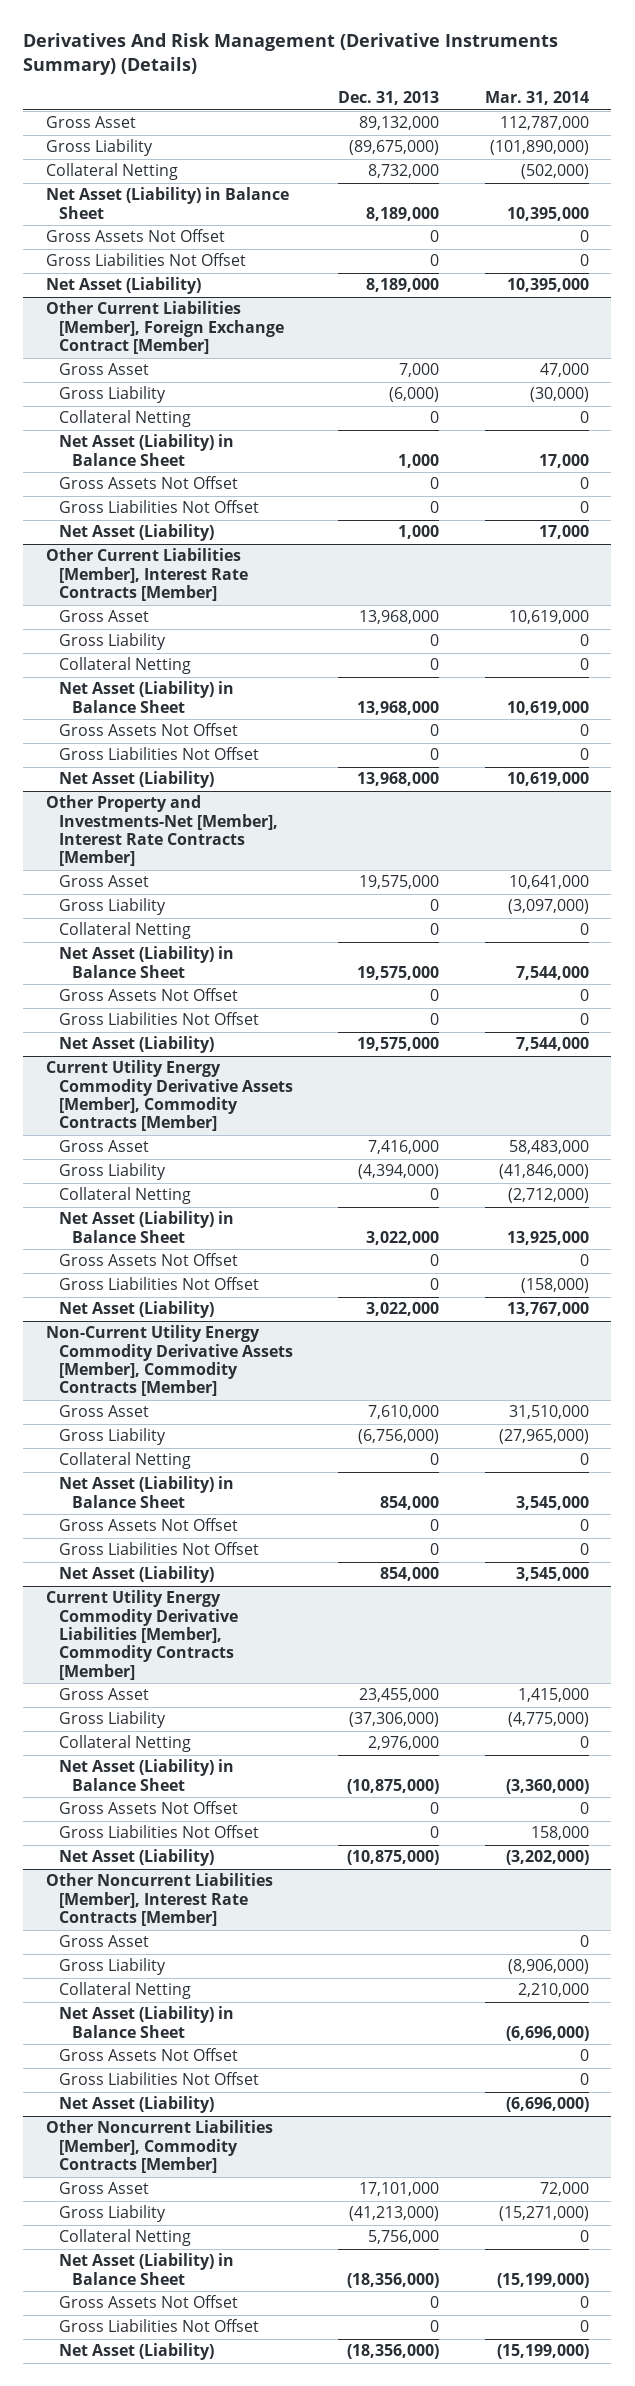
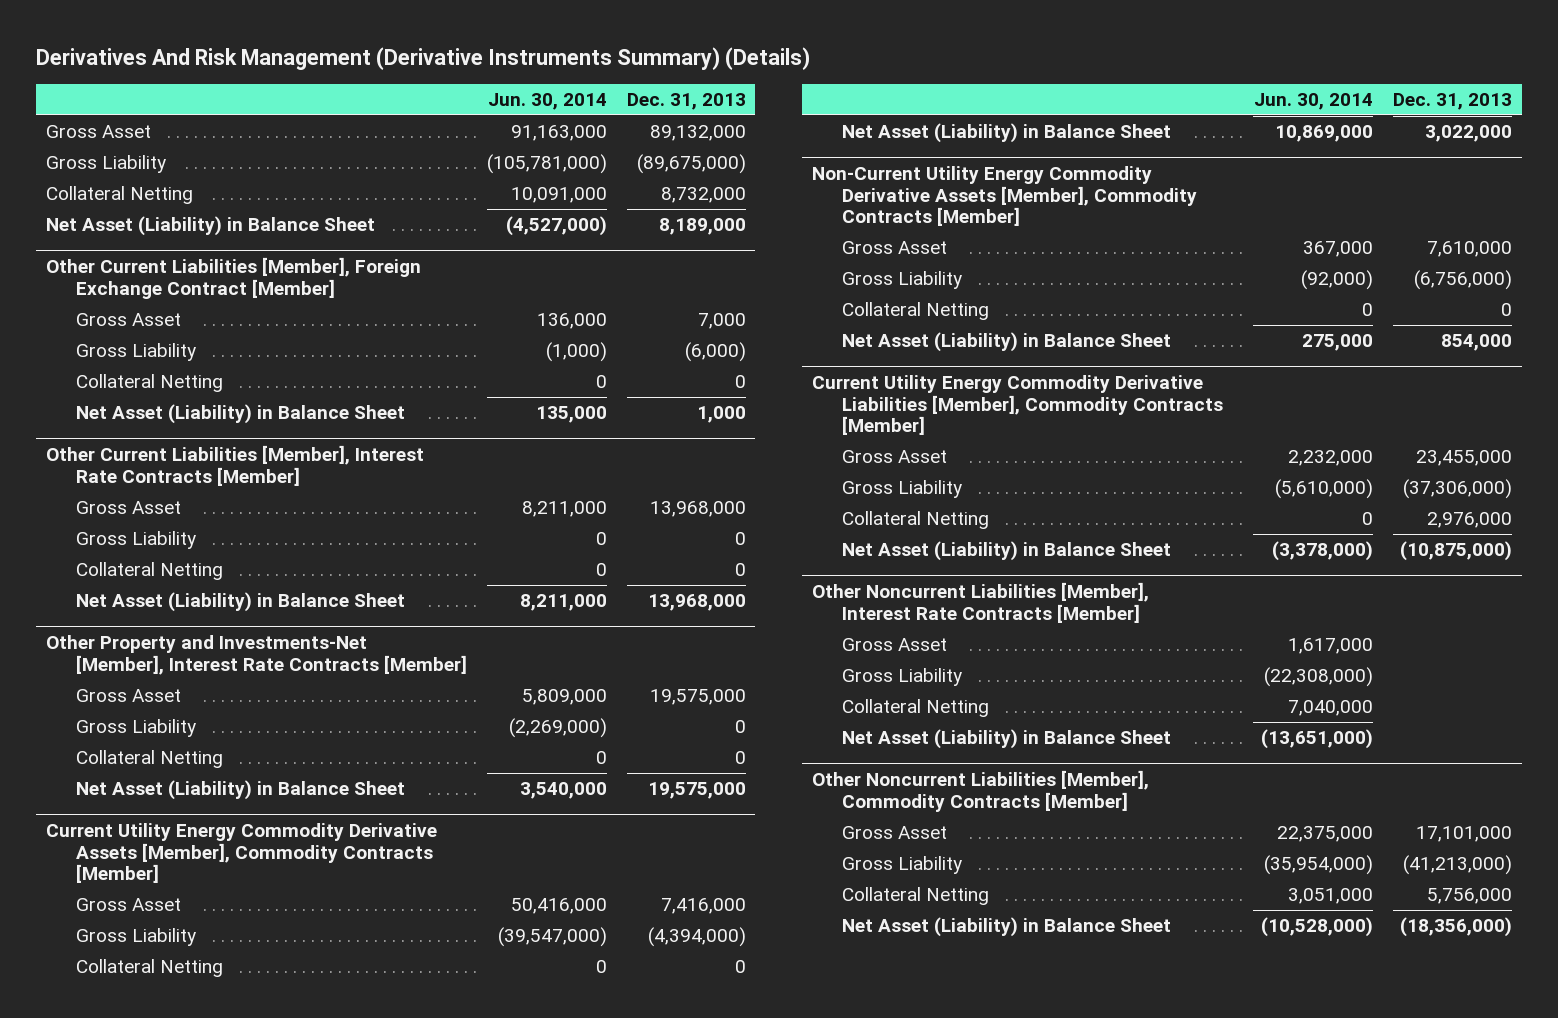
- | Dec. 31, 2013 | Mar. 31, 2014
+ | Jun. 30, 2014 | Dec. 31, 2013
- Gross Assets Not Offset | 0 | 0
- Gross Liabilities Not Offset | 0 | 0
- Net Asset (Liability) | 8,189,000 | 10,395,000
@ Other Current Liabilities [Member], Foreign Exchange Contract [Member]
- Gross Assets Not Offset | 0 | 0
- Gross Liabilities Not Offset | 0 | 0
- Net Asset (Liability) | 1,000 | 17,000
@ Other Current Liabilities [Member], Interest Rate Contracts [Member]
- Gross Assets Not Offset | 0 | 0
- Gross Liabilities Not Offset | 0 | 0
- Net Asset (Liability) | 13,968,000 | 10,619,000
@ Other Property and Investments-Net [Member], Interest Rate Contracts [Member]
- Gross Assets Not Offset | 0 | 0
- Gross Liabilities Not Offset | 0 | 0
- Net Asset (Liability) | 19,575,000 | 7,544,000
@ Current Utility Energy Commodity Derivative Assets [Member], Commodity Contracts [Member]
- Gross Assets Not Offset | 0 | 0
- Gross Liabilities Not Offset | 0 | (158,000)
- Net Asset (Liability) | 3,022,000 | 13,767,000
@ Non-Current Utility Energy Commodity Derivative Assets [Member], Commodity Contracts [Member]
- Gross Assets Not Offset | 0 | 0
- Gross Liabilities Not Offset | 0 | 0
- Net Asset (Liability) | 854,000 | 3,545,000
@ Current Utility Energy Commodity Derivative Liabilities [Member], Commodity Contracts [Member]
- Gross Assets Not Offset | 0 | 0
- Gross Liabilities Not Offset | 0 | 158,000
- Net Asset (Liability) | (10,875,000) | (3,202,000)
@ Other Noncurrent Liabilities [Member], Interest Rate Contracts [Member]
- Gross Assets Not Offset | | 0
- Gross Liabilities Not Offset | | 0
- Net Asset (Liability) | | (6,696,000)
@ Other Noncurrent Liabilities [Member], Commodity Contracts [Member]
- Gross Assets Not Offset | 0 | 0
- Gross Liabilities Not Offset | 0 | 0
- Net Asset (Liability) | (18,356,000) | (15,199,000)

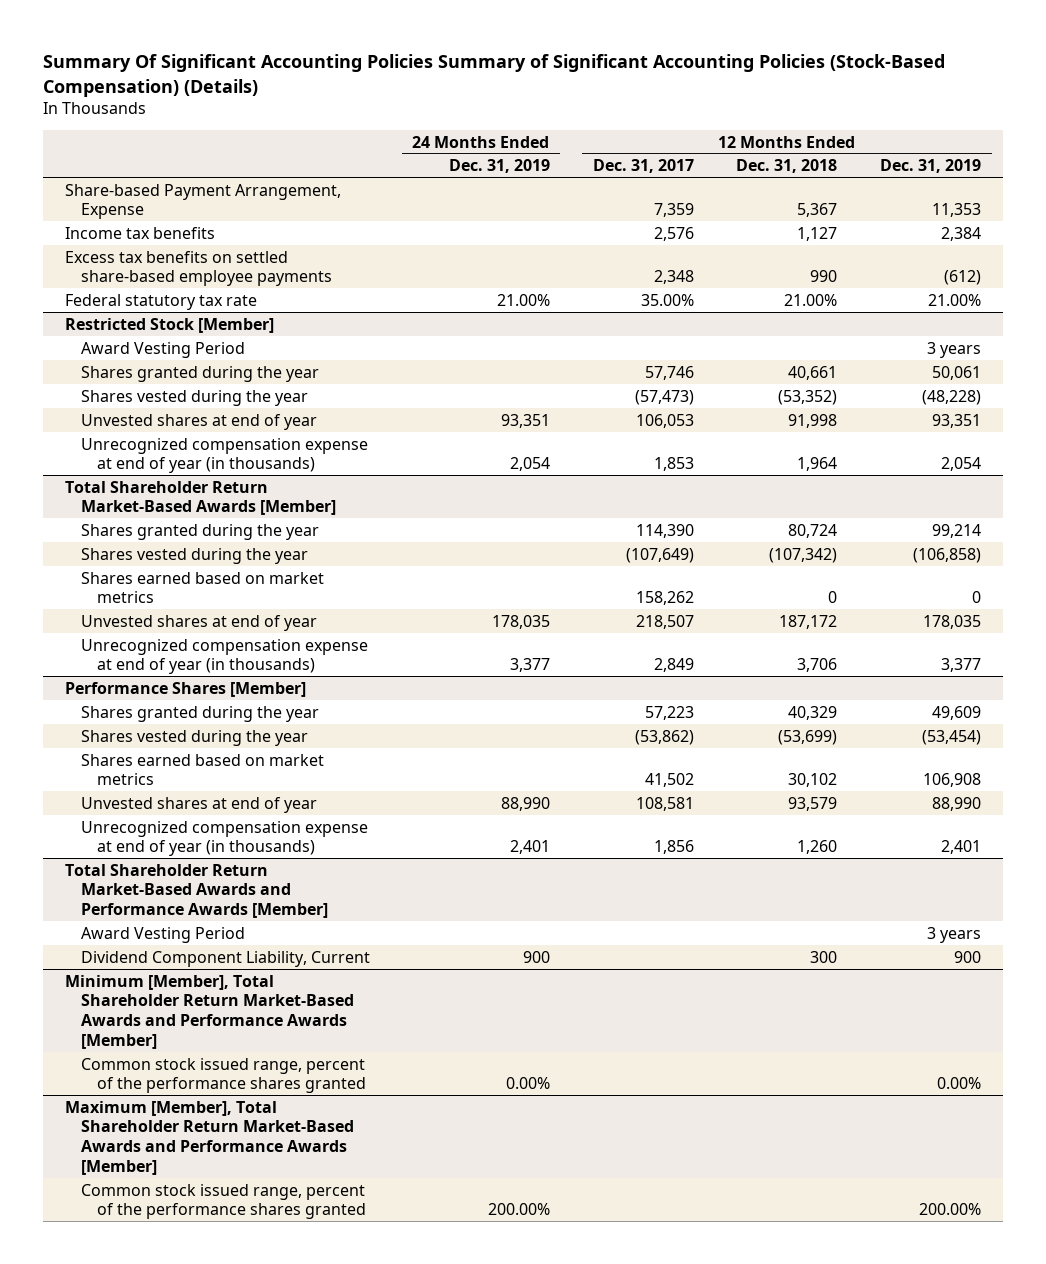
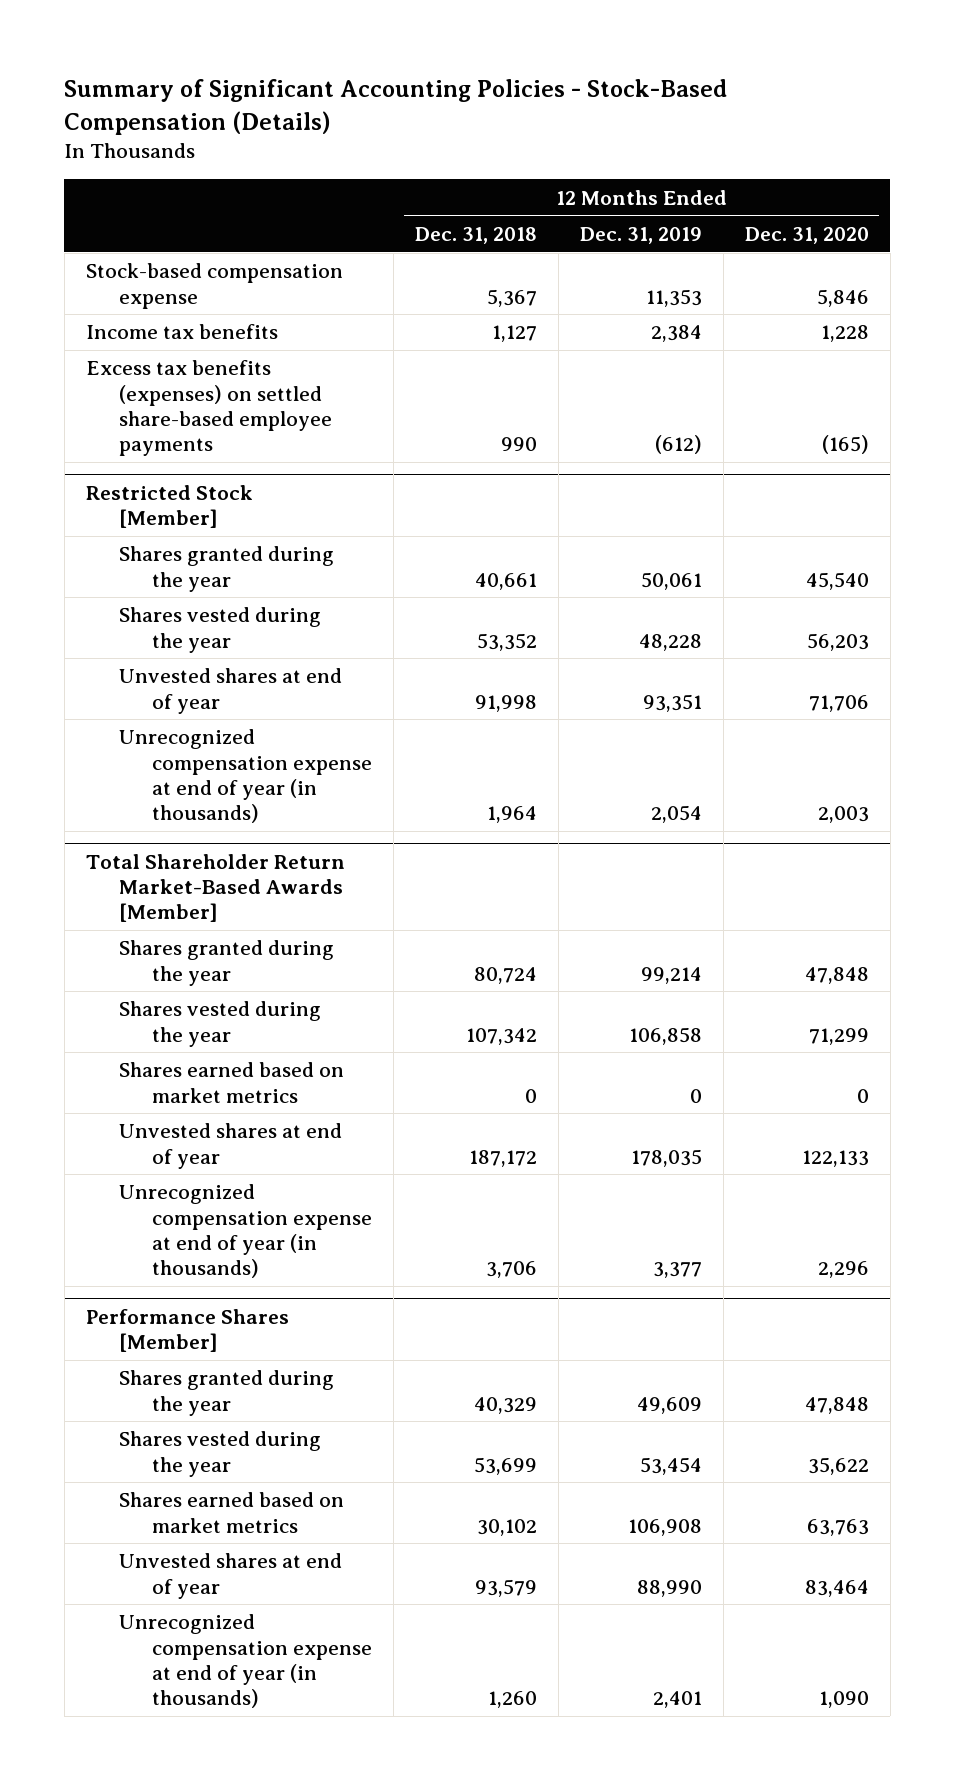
- Summary Of Significant Accounting Policies Summary of Significant Accounting Policies (Stock-Based Compensation) (Details)
+ Summary of Significant Accounting Policies - Stock-Based Compensation (Details)
- | 24 Months Ended Dec. 31, 2019 | 12 Months Ended Dec. 31, 2017 | 12 Months Ended Dec. 31, 2018 | 12 Months Ended Dec. 31, 2019
+ | 12 Months Ended Dec. 31, 2018 | 12 Months Ended Dec. 31, 2019 | 12 Months Ended Dec. 31, 2020
- Share-based Payment Arrangement, Expense | | 7,359 | 5,367 | 11,353
+ Stock-based compensation expense | 5,367 | 11,353 | 5,846
- Excess tax benefits on settled share-based employee payments | | 2,348 | 990 | (612)
- Federal statutory tax rate | 21.00% | 35.00% | 21.00% | 21.00%
+ Excess tax benefits (expenses) on settled share-based employee payments | 990 | (612) | (165)
@ Restricted Stock [Member]
- Award Vesting Period | | | | 3 years
- Shares vested during the year | | (57,473) | (53,352) | (48,228)
+ Shares vested during the year | 53,352 | 48,228 | 56,203
@ Total Shareholder Return Market-Based Awards [Member]
- Shares vested during the year | | (107,649) | (107,342) | (106,858)
+ Shares vested during the year | 107,342 | 106,858 | 71,299
@ Performance Shares [Member]
- Shares vested during the year | | (53,862) | (53,699) | (53,454)
+ Shares vested during the year | 53,699 | 53,454 | 35,622
- Total Shareholder Return Market-Based Awards and Performance Awards [Member]
- Award Vesting Period | | | | 3 years
- Dividend Component Liability, Current | 900 | | 300 | 900
- Minimum [Member], Total Shareholder Return Market-Based Awards and Performance Awards [Member]
- Common stock issued range, percent of the performance shares granted | 0.00% | | | 0.00%
- Maximum [Member], Total Shareholder Return Market-Based Awards and Performance Awards [Member]
- Common stock issued range, percent of the performance shares granted | 200.00% | | | 200.00%

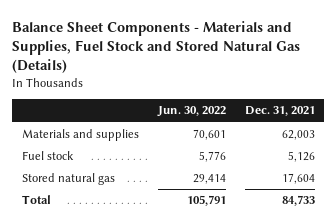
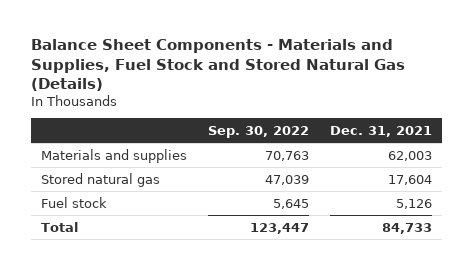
- | Jun. 30, 2022 | Dec. 31, 2021
+ | Sep. 30, 2022 | Dec. 31, 2021
moved down: Fuel stock | 5,645 | 5,126

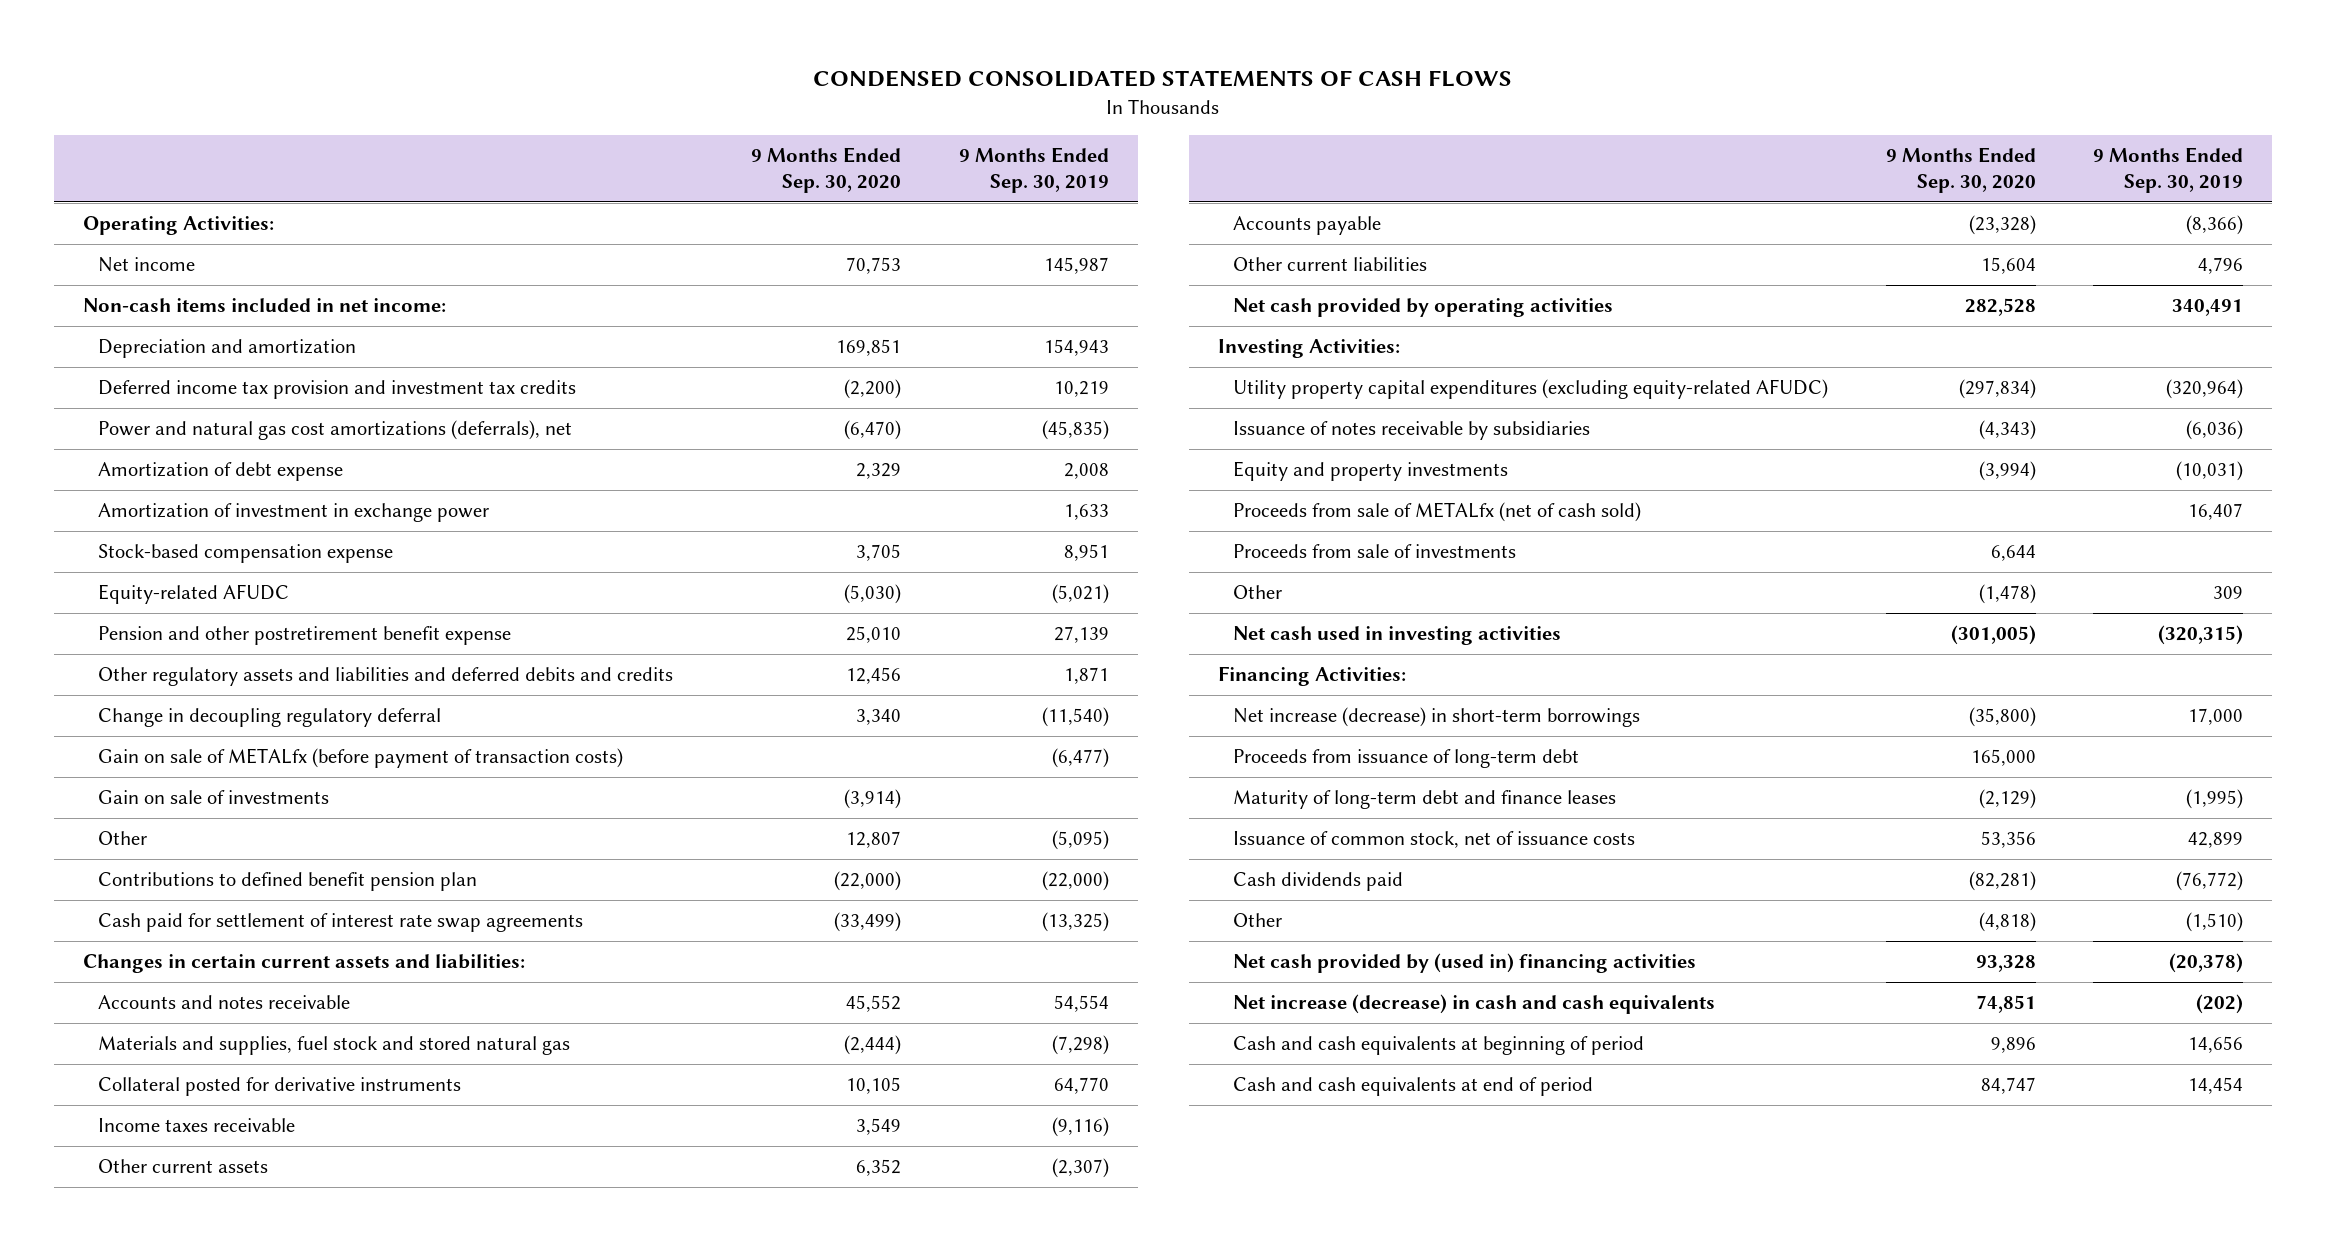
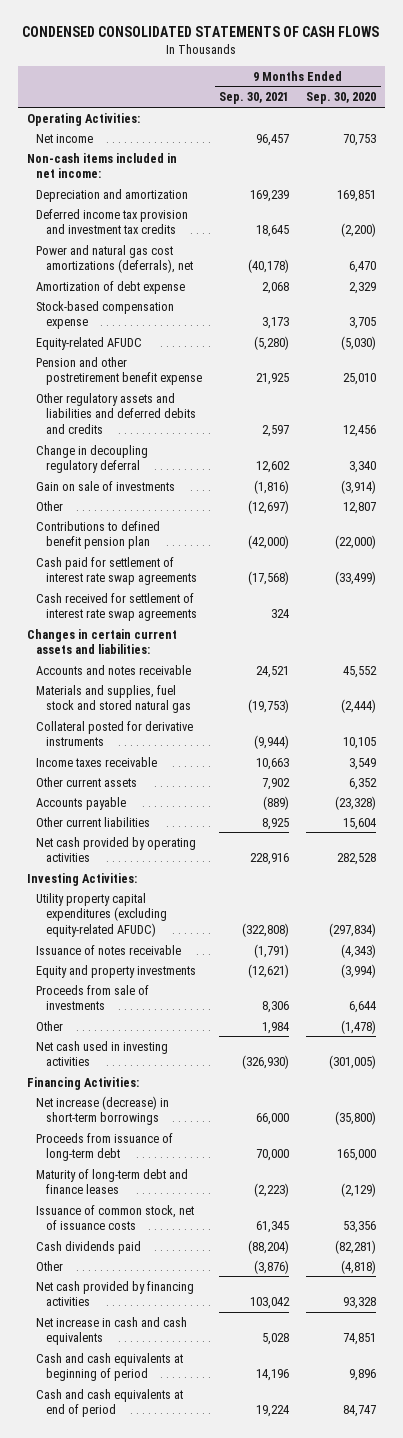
- | 9 Months Ended Sep. 30, 2020 | 9 Months Ended Sep. 30, 2019
+ | 9 Months Ended Sep. 30, 2021 | 9 Months Ended Sep. 30, 2020
- Power and natural gas cost amortizations (deferrals), net | (6,470) | (45,835)
+ Power and natural gas cost amortizations (deferrals), net | (40,178) | 6,470
- Amortization of investment in exchange power | | 1,633
- Gain on sale of METALfx (before payment of transaction costs) | | (6,477)
+ Cash received for settlement of interest rate swap agreements | 324 |
- Issuance of notes receivable by subsidiaries | (4,343) | (6,036)
+ Issuance of notes receivable | (1,791) | (4,343)
- Proceeds from sale of METALfx (net of cash sold) | | 16,407
- Net cash provided by (used in) financing activities | 93,328 | (20,378)
- Net increase (decrease) in cash and cash equivalents | 74,851 | (202)
+ Net cash provided by financing activities | 103,042 | 93,328
+ Net increase in cash and cash equivalents | 5,028 | 74,851

